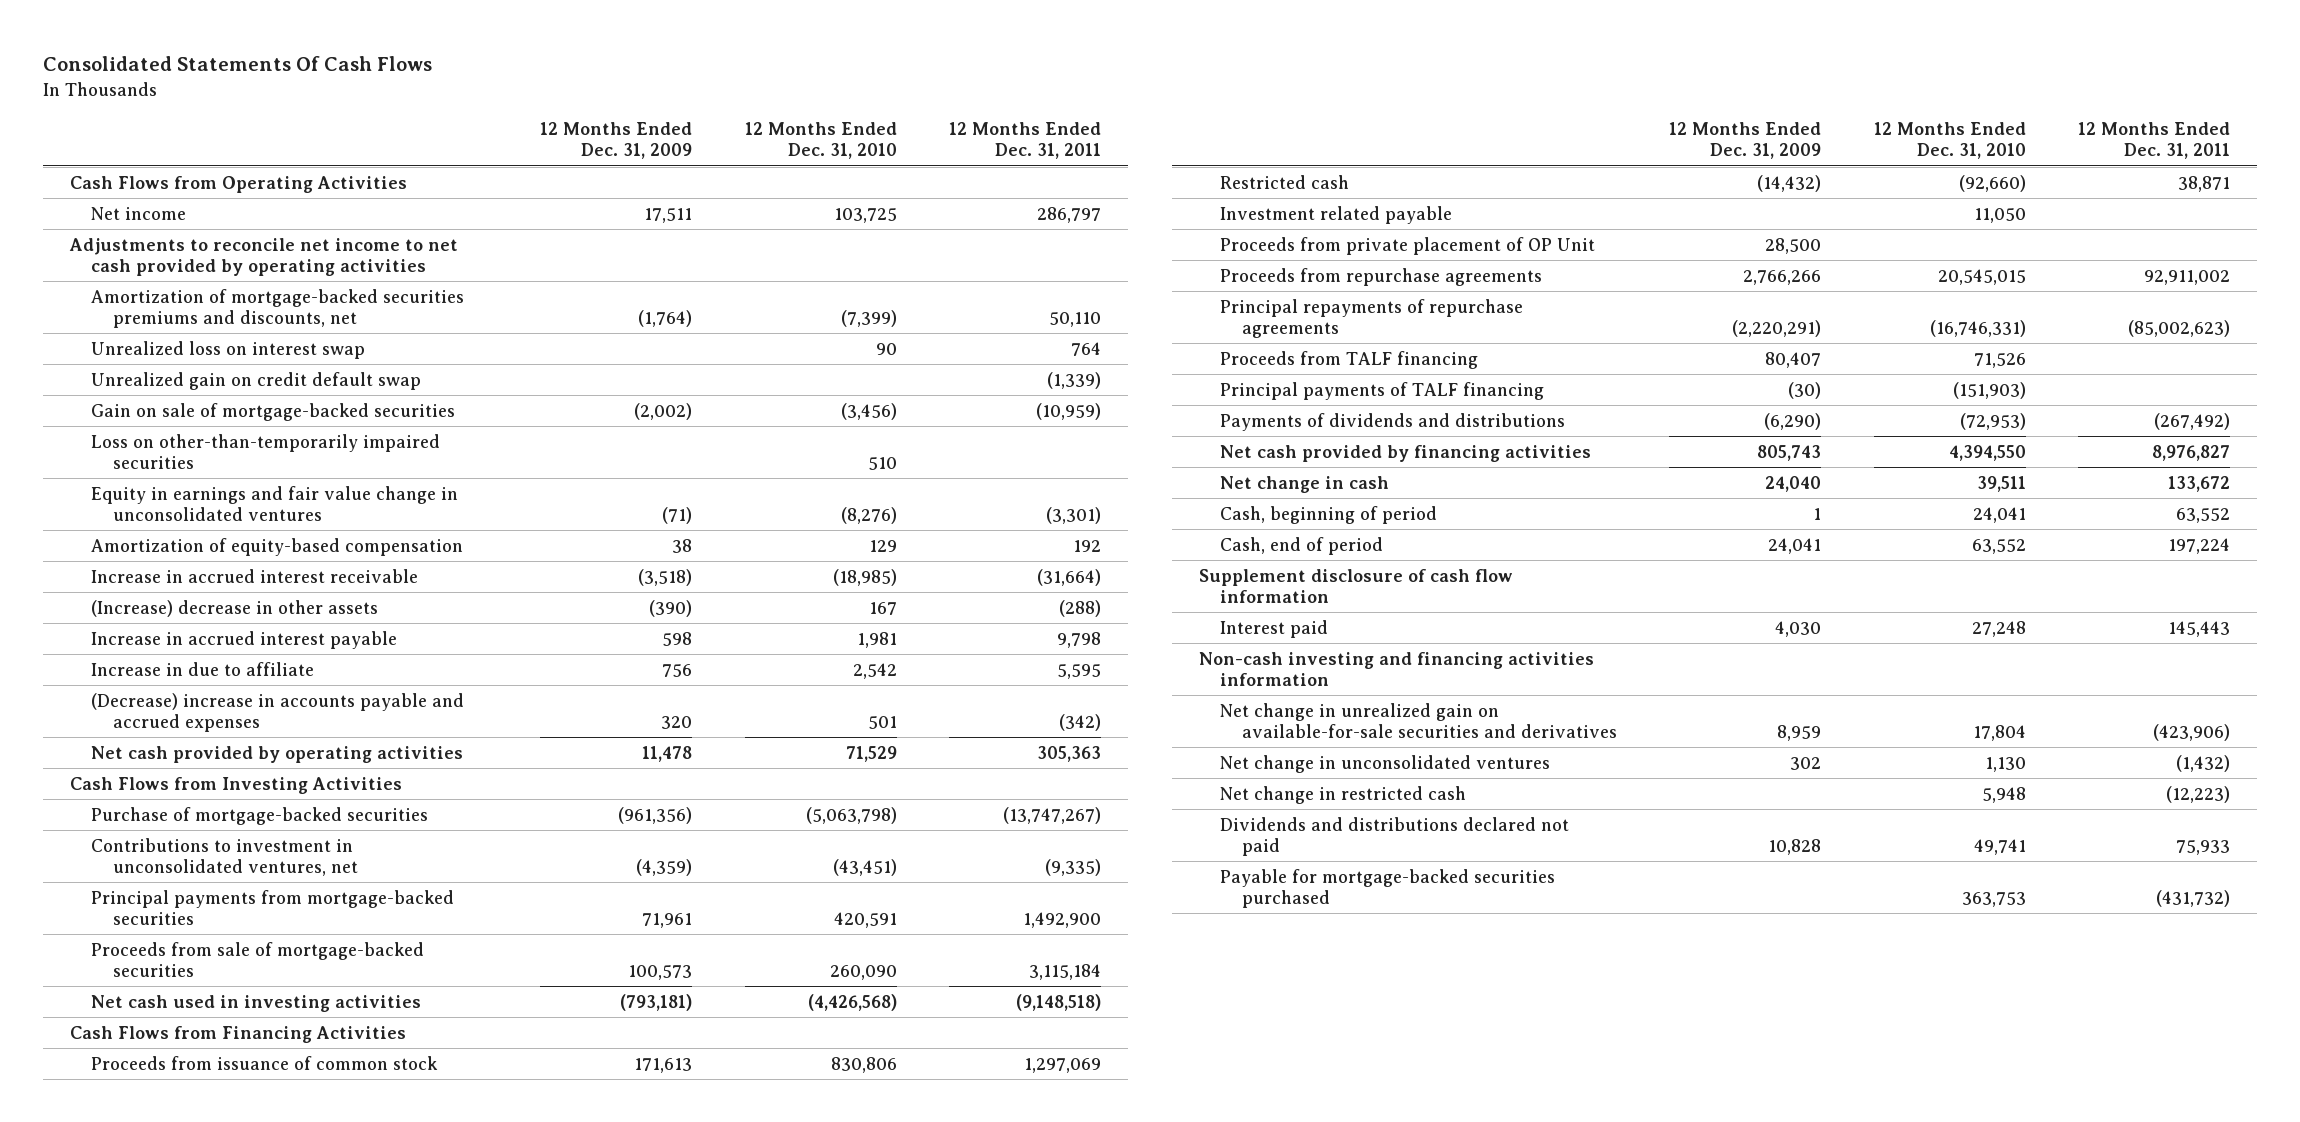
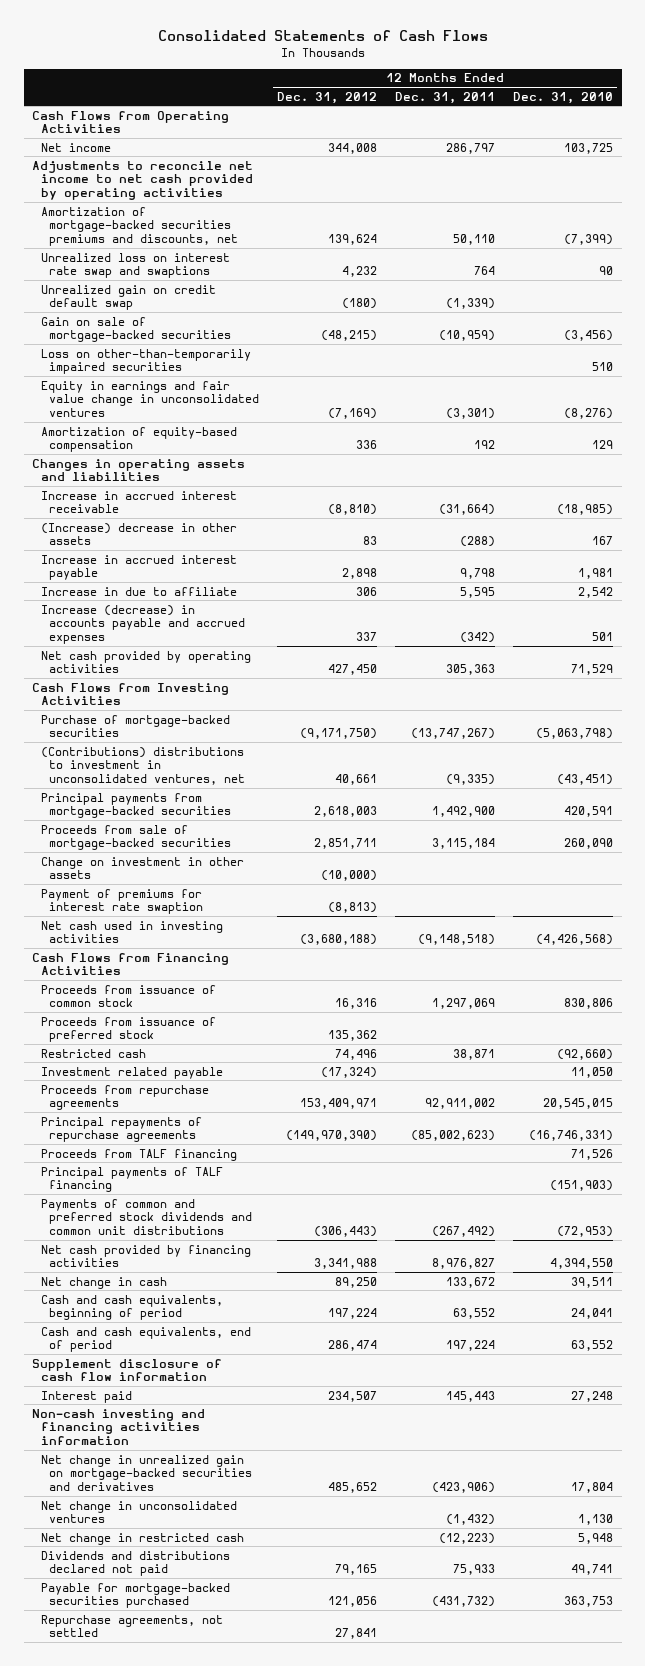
- Consolidated Statements Of Cash Flows
+ Consolidated Statements of Cash Flows
- | 12 Months Ended Dec. 31, 2009 | 12 Months Ended Dec. 31, 2010 | 12 Months Ended Dec. 31, 2011
+ | 12 Months Ended Dec. 31, 2012 | 12 Months Ended Dec. 31, 2011 | 12 Months Ended Dec. 31, 2010
- Unrealized loss on interest swap | | 90 | 764
+ Unrealized loss on interest rate swap and swaptions | 4,232 | 764 | 90
+ Changes in operating assets and liabilities
- (Decrease) increase in accounts payable and accrued expenses | 320 | 501 | (342)
+ Increase (decrease) in accounts payable and accrued expenses | 337 | (342) | 501
- Contributions to investment in unconsolidated ventures, net | (4,359) | (43,451) | (9,335)
+ (Contributions) distributions to investment in unconsolidated ventures, net | 40,661 | (9,335) | (43,451)
+ Change on investment in other assets | (10,000) | |
+ Payment of premiums for interest rate swaption | (8,813) | |
+ Proceeds from issuance of preferred stock | 135,362 | |
- Proceeds from private placement of OP Unit | 28,500 | |
- Payments of dividends and distributions | (6,290) | (72,953) | (267,492)
+ Payments of common and preferred stock dividends and common unit distributions | (306,443) | (267,492) | (72,953)
- Cash, beginning of period | 1 | 24,041 | 63,552
- Cash, end of period | 24,041 | 63,552 | 197,224
+ Cash and cash equivalents, beginning of period | 197,224 | 63,552 | 24,041
+ Cash and cash equivalents, end of period | 286,474 | 197,224 | 63,552
- Net change in unrealized gain on available-for-sale securities and derivatives | 8,959 | 17,804 | (423,906)
+ Net change in unrealized gain on mortgage-backed securities and derivatives | 485,652 | (423,906) | 17,804
+ Repurchase agreements, not settled | 27,841 | |

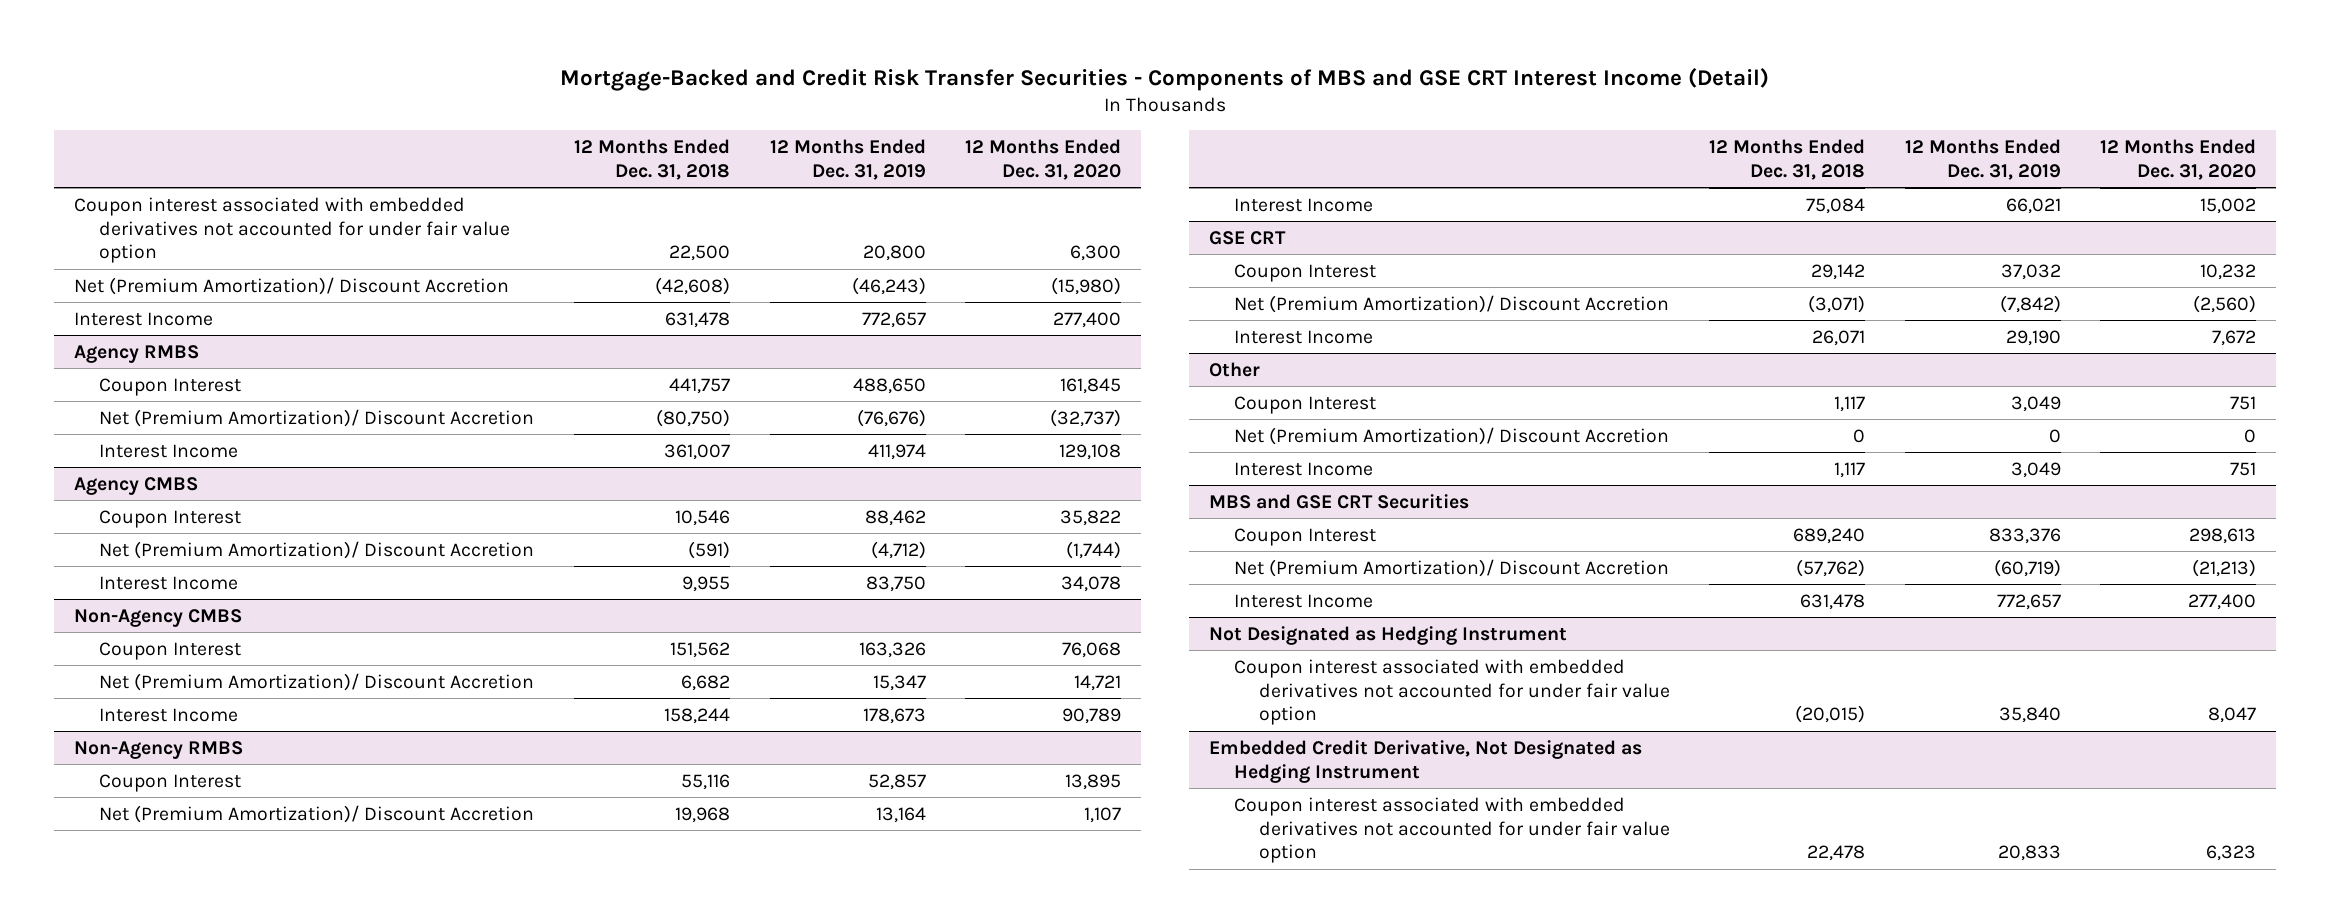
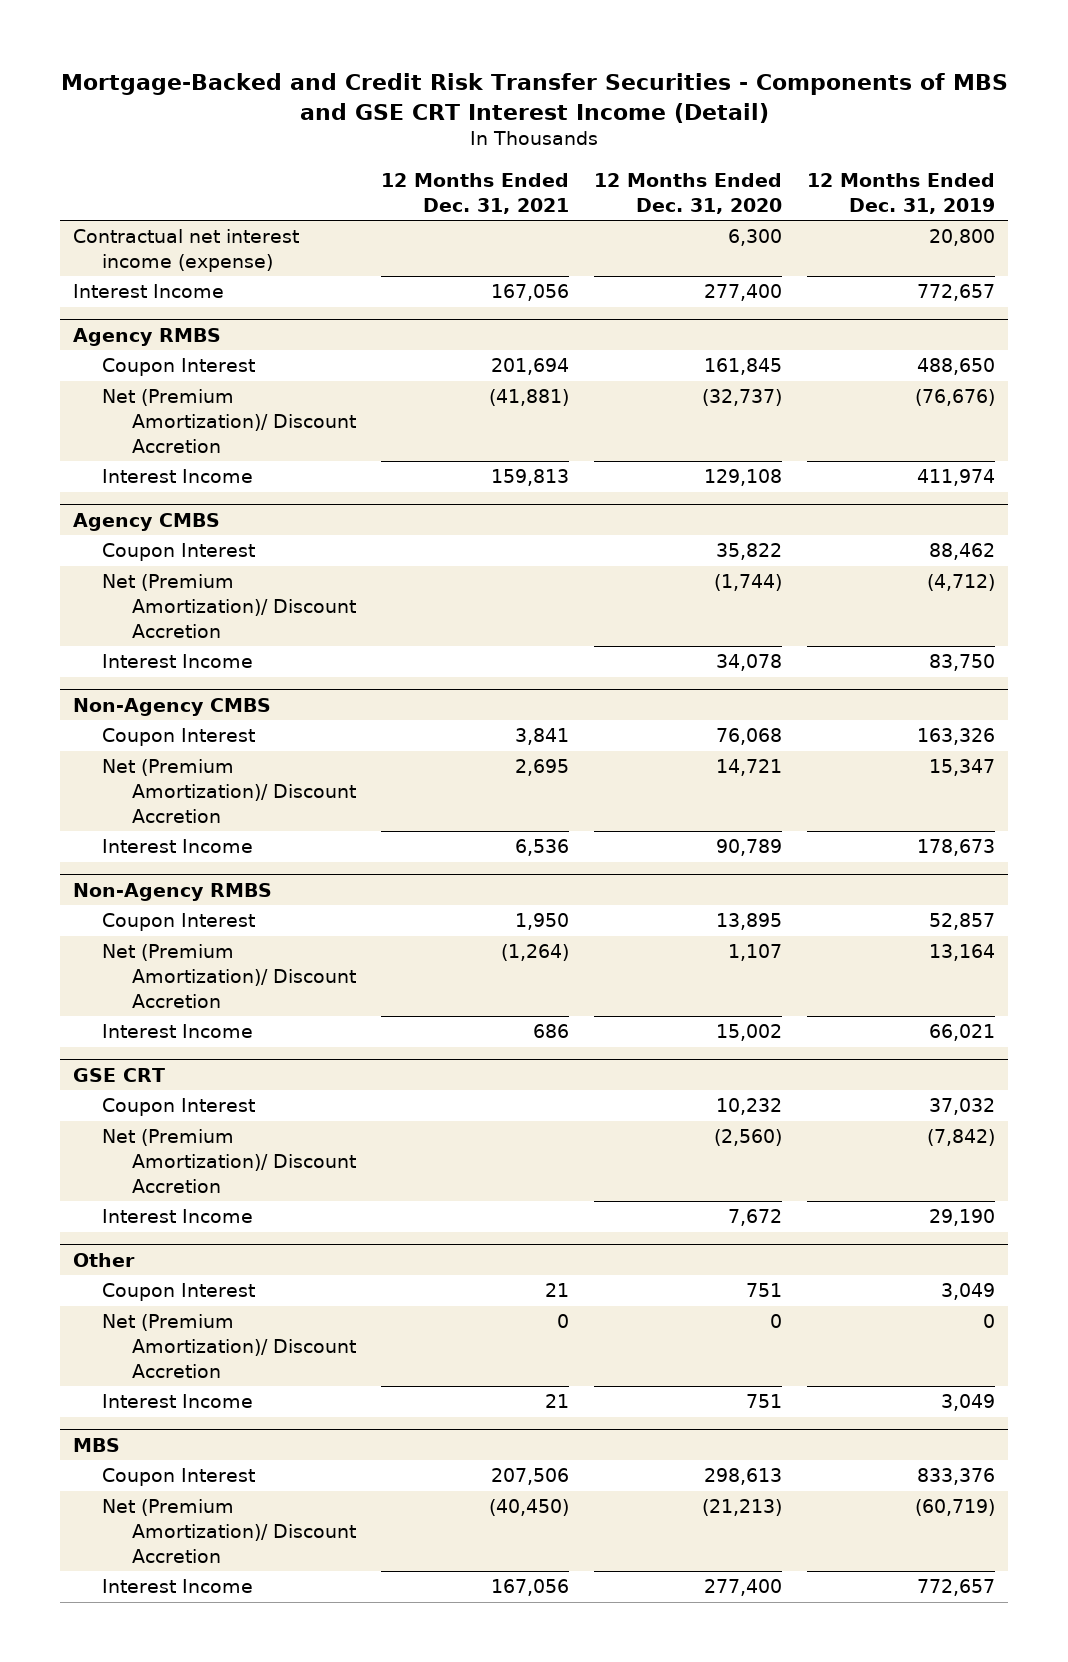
- | 12 Months Ended Dec. 31, 2018 | 12 Months Ended Dec. 31, 2019 | 12 Months Ended Dec. 31, 2020
+ | 12 Months Ended Dec. 31, 2021 | 12 Months Ended Dec. 31, 2020 | 12 Months Ended Dec. 31, 2019
- Coupon interest associated with embedded derivatives not accounted for under fair value option | 22,500 | 20,800 | 6,300
- Net (Premium Amortization)/ Discount Accretion | (42,608) | (46,243) | (15,980)
+ Contractual net interest income (expense) | | 6,300 | 20,800
- MBS and GSE CRT Securities
+ MBS
- Not Designated as Hedging Instrument
- Coupon interest associated with embedded derivatives not accounted for under fair value option | (20,015) | 35,840 | 8,047
- Embedded Credit Derivative, Not Designated as Hedging Instrument
- Coupon interest associated with embedded derivatives not accounted for under fair value option | 22,478 | 20,833 | 6,323

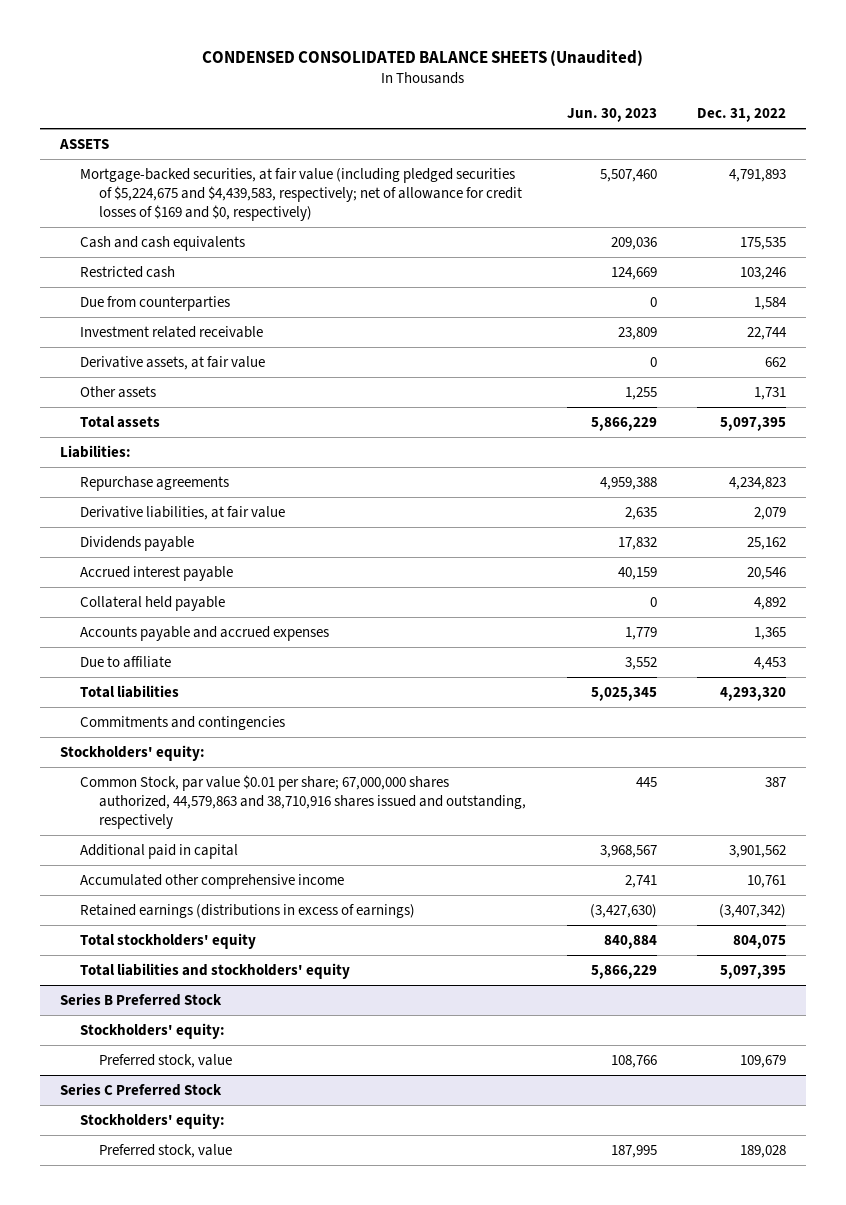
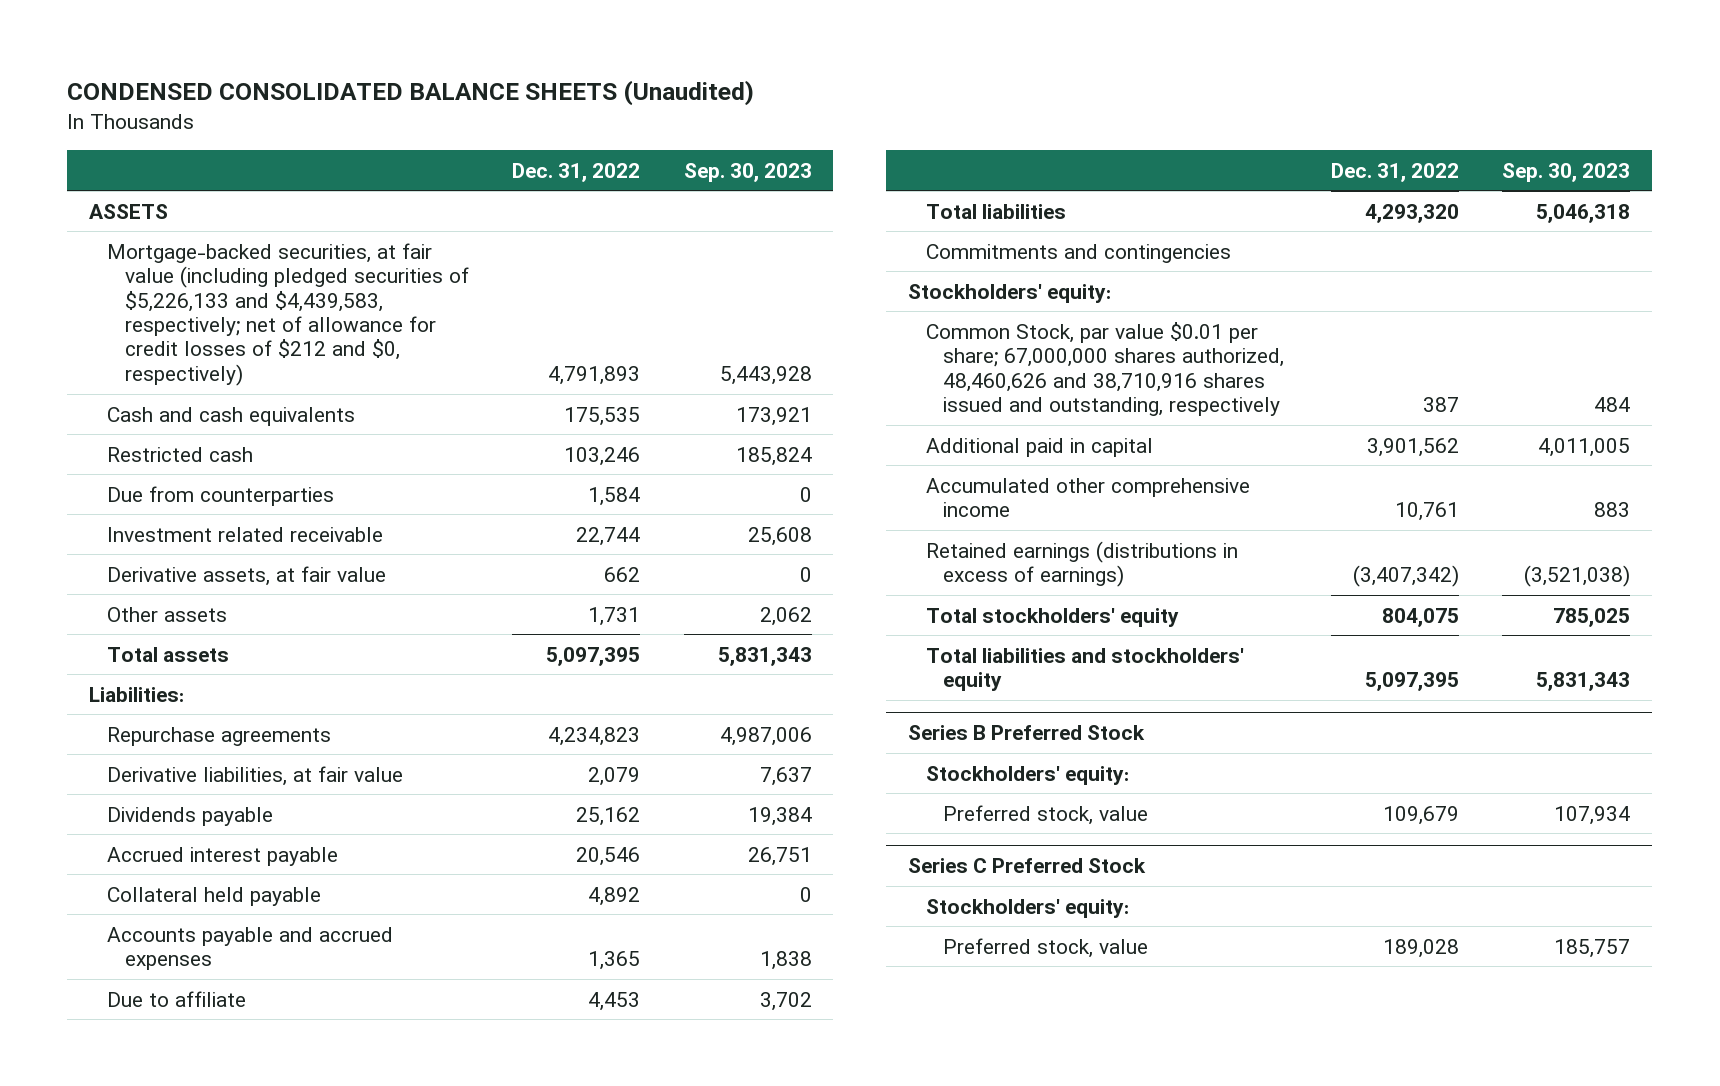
- | Jun. 30, 2023 | Dec. 31, 2022
+ | Dec. 31, 2022 | Sep. 30, 2023
- Mortgage-backed securities, at fair value (including pledged securities of $5,224,675 and $4,439,583, respectively; net of allowance for credit losses of $169 and $0, respectively) | 5,507,460 | 4,791,893
+ Mortgage-backed securities, at fair value (including pledged securities of $5,226,133 and $4,439,583, respectively; net of allowance for credit losses of $212 and $0, respectively) | 4,791,893 | 5,443,928
- Common Stock, par value $0.01 per share; 67,000,000 shares authorized, 44,579,863 and 38,710,916 shares issued and outstanding, respectively | 445 | 387
+ Common Stock, par value $0.01 per share; 67,000,000 shares authorized, 48,460,626 and 38,710,916 shares issued and outstanding, respectively | 387 | 484

